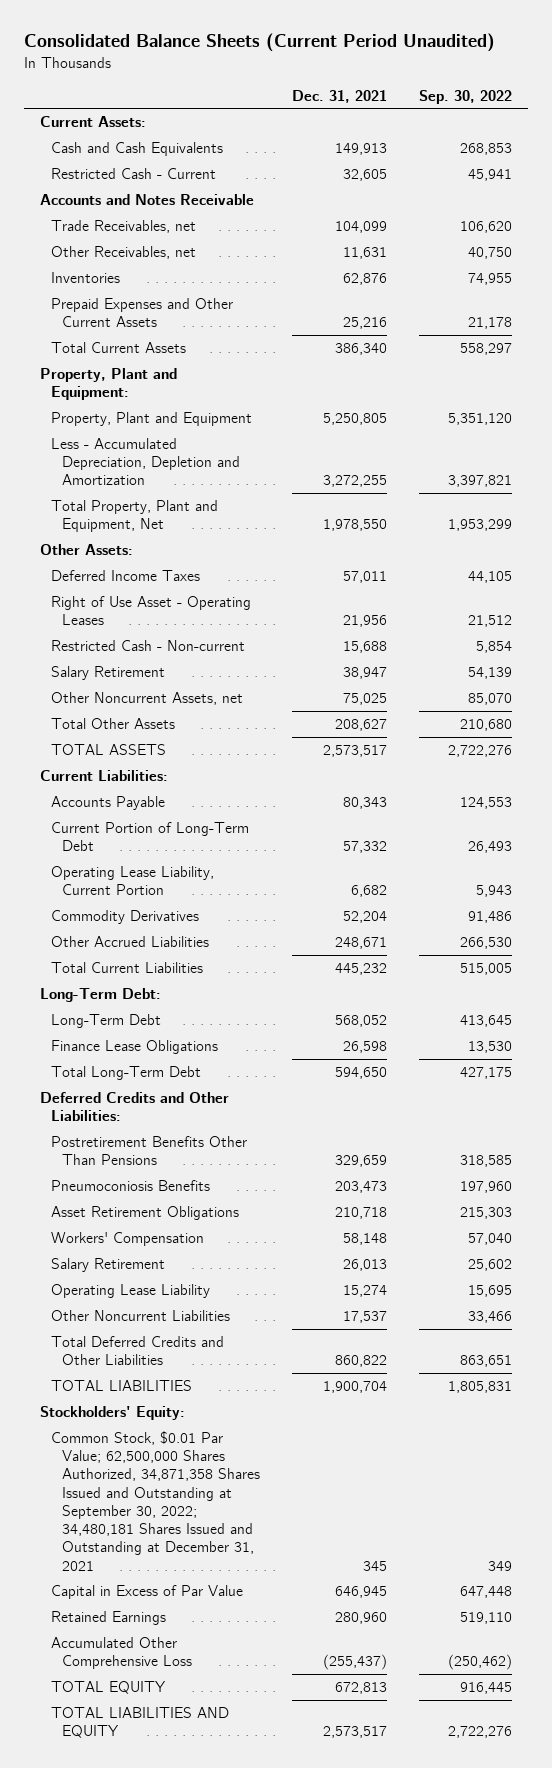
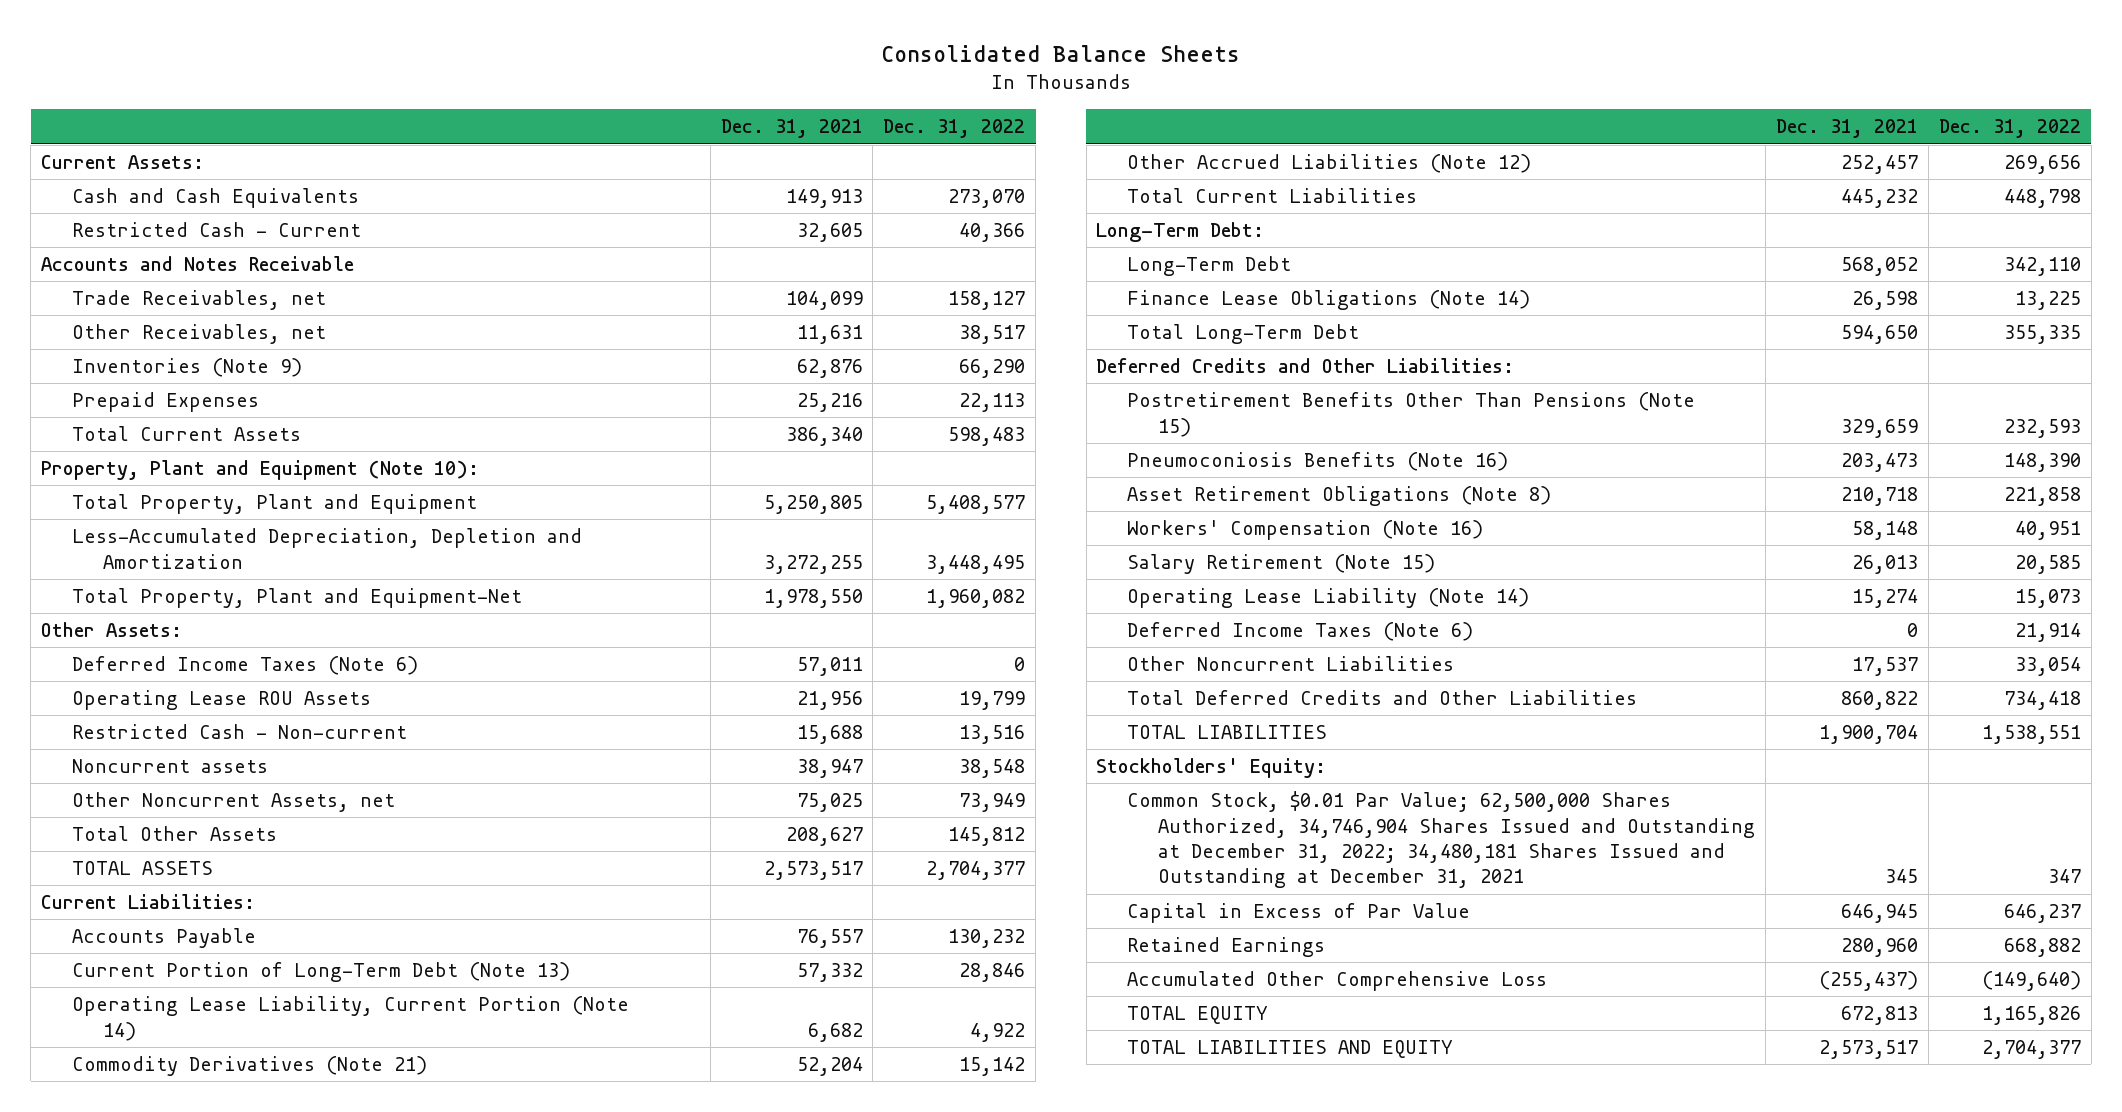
- Consolidated Balance Sheets (Current Period Unaudited)
+ Consolidated Balance Sheets
- | Dec. 31, 2021 | Sep. 30, 2022
+ | Dec. 31, 2021 | Dec. 31, 2022
- Inventories | 62,876 | 74,955
- Prepaid Expenses and Other Current Assets | 25,216 | 21,178
+ Inventories (Note 9) | 62,876 | 66,290
+ Prepaid Expenses | 25,216 | 22,113
- Property, Plant and Equipment:
- Property, Plant and Equipment | 5,250,805 | 5,351,120
- Less - Accumulated Depreciation, Depletion and Amortization | 3,272,255 | 3,397,821
- Total Property, Plant and Equipment, Net | 1,978,550 | 1,953,299
+ Property, Plant and Equipment (Note 10):
+ Total Property, Plant and Equipment | 5,250,805 | 5,408,577
+ Less-Accumulated Depreciation, Depletion and Amortization | 3,272,255 | 3,448,495
+ Total Property, Plant and Equipment-Net | 1,978,550 | 1,960,082
- Deferred Income Taxes | 57,011 | 44,105
- Right of Use Asset - Operating Leases | 21,956 | 21,512
+ Deferred Income Taxes (Note 6) | 57,011 | 0
+ Operating Lease ROU Assets | 21,956 | 19,799
- Salary Retirement | 38,947 | 54,139
+ Noncurrent assets | 38,947 | 38,548
- Accounts Payable | 80,343 | 124,553
- Current Portion of Long-Term Debt | 57,332 | 26,493
- Operating Lease Liability, Current Portion | 6,682 | 5,943
- Commodity Derivatives | 52,204 | 91,486
- Other Accrued Liabilities | 248,671 | 266,530
+ Accounts Payable | 76,557 | 130,232
+ Current Portion of Long-Term Debt (Note 13) | 57,332 | 28,846
+ Operating Lease Liability, Current Portion (Note 14) | 6,682 | 4,922
+ Commodity Derivatives (Note 21) | 52,204 | 15,142
+ Other Accrued Liabilities (Note 12) | 252,457 | 269,656
- Finance Lease Obligations | 26,598 | 13,530
+ Finance Lease Obligations (Note 14) | 26,598 | 13,225
- Postretirement Benefits Other Than Pensions | 329,659 | 318,585
- Pneumoconiosis Benefits | 203,473 | 197,960
- Asset Retirement Obligations | 210,718 | 215,303
- Workers' Compensation | 58,148 | 57,040
- Salary Retirement | 26,013 | 25,602
- Operating Lease Liability | 15,274 | 15,695
+ Postretirement Benefits Other Than Pensions (Note 15) | 329,659 | 232,593
+ Pneumoconiosis Benefits (Note 16) | 203,473 | 148,390
+ Asset Retirement Obligations (Note 8) | 210,718 | 221,858
+ Workers' Compensation (Note 16) | 58,148 | 40,951
+ Salary Retirement (Note 15) | 26,013 | 20,585
+ Operating Lease Liability (Note 14) | 15,274 | 15,073
+ Deferred Income Taxes (Note 6) | 0 | 21,914
- Common Stock, $0.01 Par Value; 62,500,000 Shares Authorized, 34,871,358 Shares Issued and Outstanding at September 30, 2022; 34,480,181 Shares Issued and Outstanding at December 31, 2021 | 345 | 349
+ Common Stock, $0.01 Par Value; 62,500,000 Shares Authorized, 34,746,904 Shares Issued and Outstanding at December 31, 2022; 34,480,181 Shares Issued and Outstanding at December 31, 2021 | 345 | 347

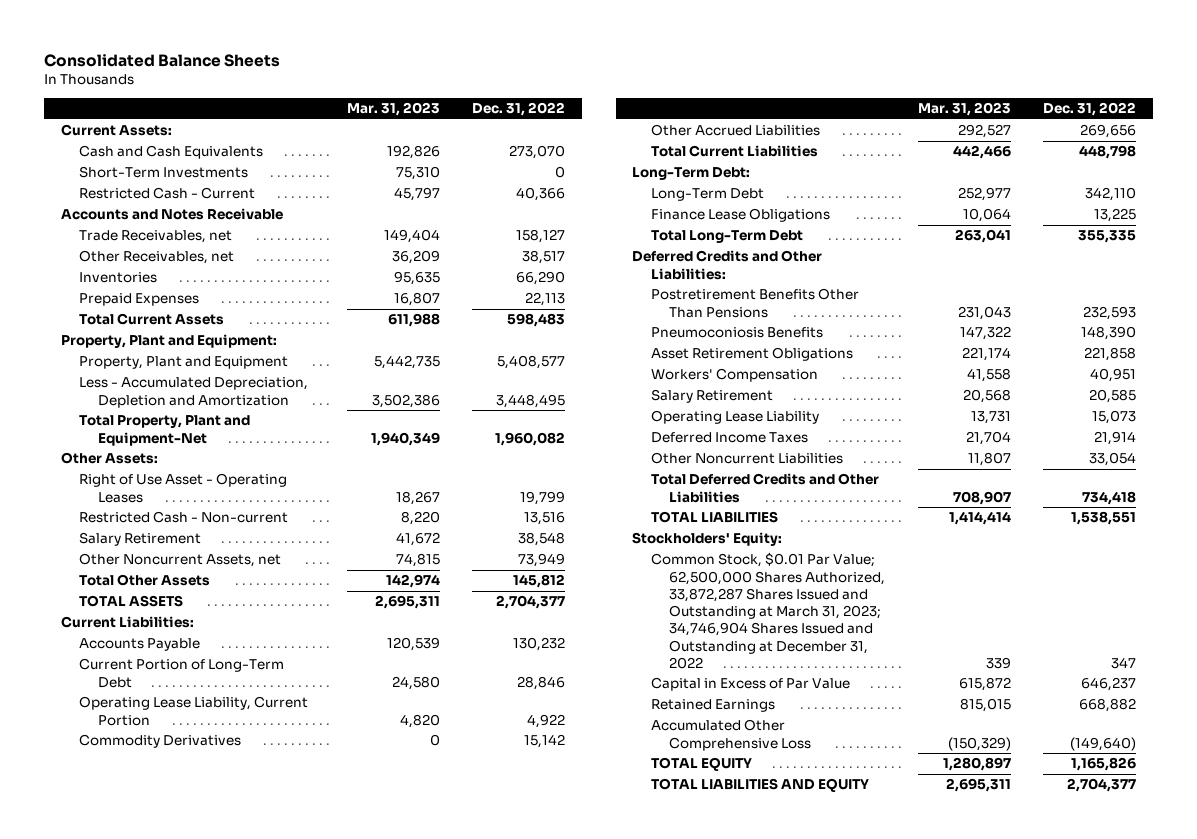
- | Dec. 31, 2021 | Dec. 31, 2022
+ | Mar. 31, 2023 | Dec. 31, 2022
+ Short-Term Investments | 75,310 | 0
- Inventories (Note 9) | 62,876 | 66,290
+ Inventories | 95,635 | 66,290
- Property, Plant and Equipment (Note 10):
- Total Property, Plant and Equipment | 5,250,805 | 5,408,577
- Less-Accumulated Depreciation, Depletion and Amortization | 3,272,255 | 3,448,495
+ Property, Plant and Equipment:
+ Property, Plant and Equipment | 5,442,735 | 5,408,577
+ Less - Accumulated Depreciation, Depletion and Amortization | 3,502,386 | 3,448,495
- Deferred Income Taxes (Note 6) | 57,011 | 0
- Operating Lease ROU Assets | 21,956 | 19,799
+ Right of Use Asset - Operating Leases | 18,267 | 19,799
- Noncurrent assets | 38,947 | 38,548
+ Salary Retirement | 41,672 | 38,548
- Current Portion of Long-Term Debt (Note 13) | 57,332 | 28,846
- Operating Lease Liability, Current Portion (Note 14) | 6,682 | 4,922
- Commodity Derivatives (Note 21) | 52,204 | 15,142
- Other Accrued Liabilities (Note 12) | 252,457 | 269,656
+ Current Portion of Long-Term Debt | 24,580 | 28,846
+ Operating Lease Liability, Current Portion | 4,820 | 4,922
+ Commodity Derivatives | 0 | 15,142
+ Other Accrued Liabilities | 292,527 | 269,656
- Finance Lease Obligations (Note 14) | 26,598 | 13,225
+ Finance Lease Obligations | 10,064 | 13,225
- Postretirement Benefits Other Than Pensions (Note 15) | 329,659 | 232,593
- Pneumoconiosis Benefits (Note 16) | 203,473 | 148,390
- Asset Retirement Obligations (Note 8) | 210,718 | 221,858
- Workers' Compensation (Note 16) | 58,148 | 40,951
- Salary Retirement (Note 15) | 26,013 | 20,585
- Operating Lease Liability (Note 14) | 15,274 | 15,073
- Deferred Income Taxes (Note 6) | 0 | 21,914
+ Postretirement Benefits Other Than Pensions | 231,043 | 232,593
+ Pneumoconiosis Benefits | 147,322 | 148,390
+ Asset Retirement Obligations | 221,174 | 221,858
+ Workers' Compensation | 41,558 | 40,951
+ Salary Retirement | 20,568 | 20,585
+ Operating Lease Liability | 13,731 | 15,073
+ Deferred Income Taxes | 21,704 | 21,914
- Common Stock, $0.01 Par Value; 62,500,000 Shares Authorized, 34,746,904 Shares Issued and Outstanding at December 31, 2022; 34,480,181 Shares Issued and Outstanding at December 31, 2021 | 345 | 347
+ Common Stock, $0.01 Par Value; 62,500,000 Shares Authorized, 33,872,287 Shares Issued and Outstanding at March 31, 2023; 34,746,904 Shares Issued and Outstanding at December 31, 2022 | 339 | 347

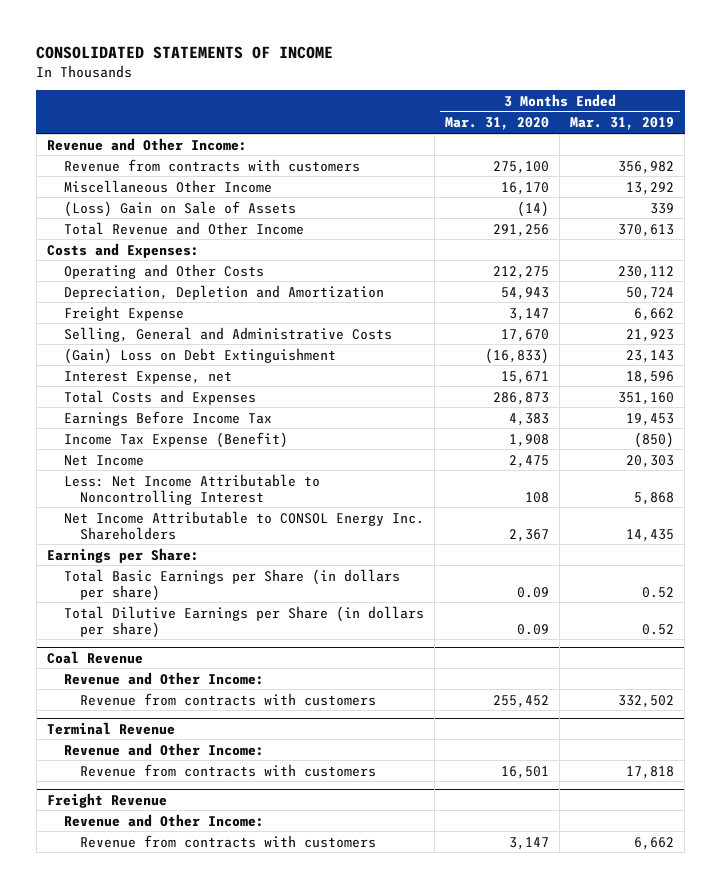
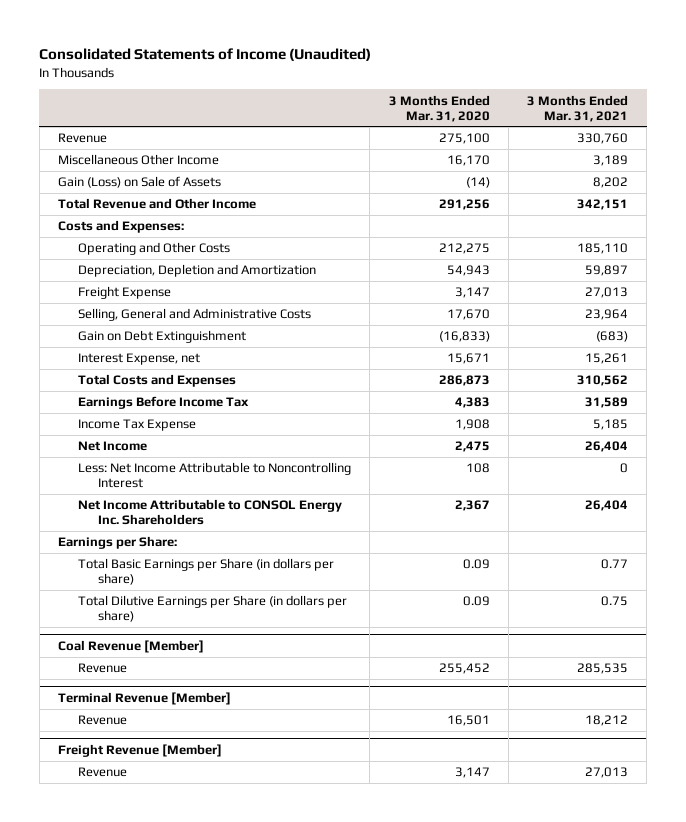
- CONSOLIDATED STATEMENTS OF INCOME
+ Consolidated Statements of Income (Unaudited)
- | 3 Months Ended Mar. 31, 2020 | 3 Months Ended Mar. 31, 2019
+ | 3 Months Ended Mar. 31, 2020 | 3 Months Ended Mar. 31, 2021
- Revenue and Other Income:
- Revenue from contracts with customers | 275,100 | 356,982
+ Revenue | 275,100 | 330,760
- (Loss) Gain on Sale of Assets | (14) | 339
+ Gain (Loss) on Sale of Assets | (14) | 8,202
- (Gain) Loss on Debt Extinguishment | (16,833) | 23,143
+ Gain on Debt Extinguishment | (16,833) | (683)
- Income Tax Expense (Benefit) | 1,908 | (850)
+ Income Tax Expense | 1,908 | 5,185
- Coal Revenue
- Revenue and Other Income:
- Revenue from contracts with customers | 255,452 | 332,502
- Terminal Revenue
- Revenue and Other Income:
- Revenue from contracts with customers | 16,501 | 17,818
- Freight Revenue
- Revenue and Other Income:
- Revenue from contracts with customers | 3,147 | 6,662
+ Coal Revenue [Member]
+ Revenue | 255,452 | 285,535
+ Terminal Revenue [Member]
+ Revenue | 16,501 | 18,212
+ Freight Revenue [Member]
+ Revenue | 3,147 | 27,013

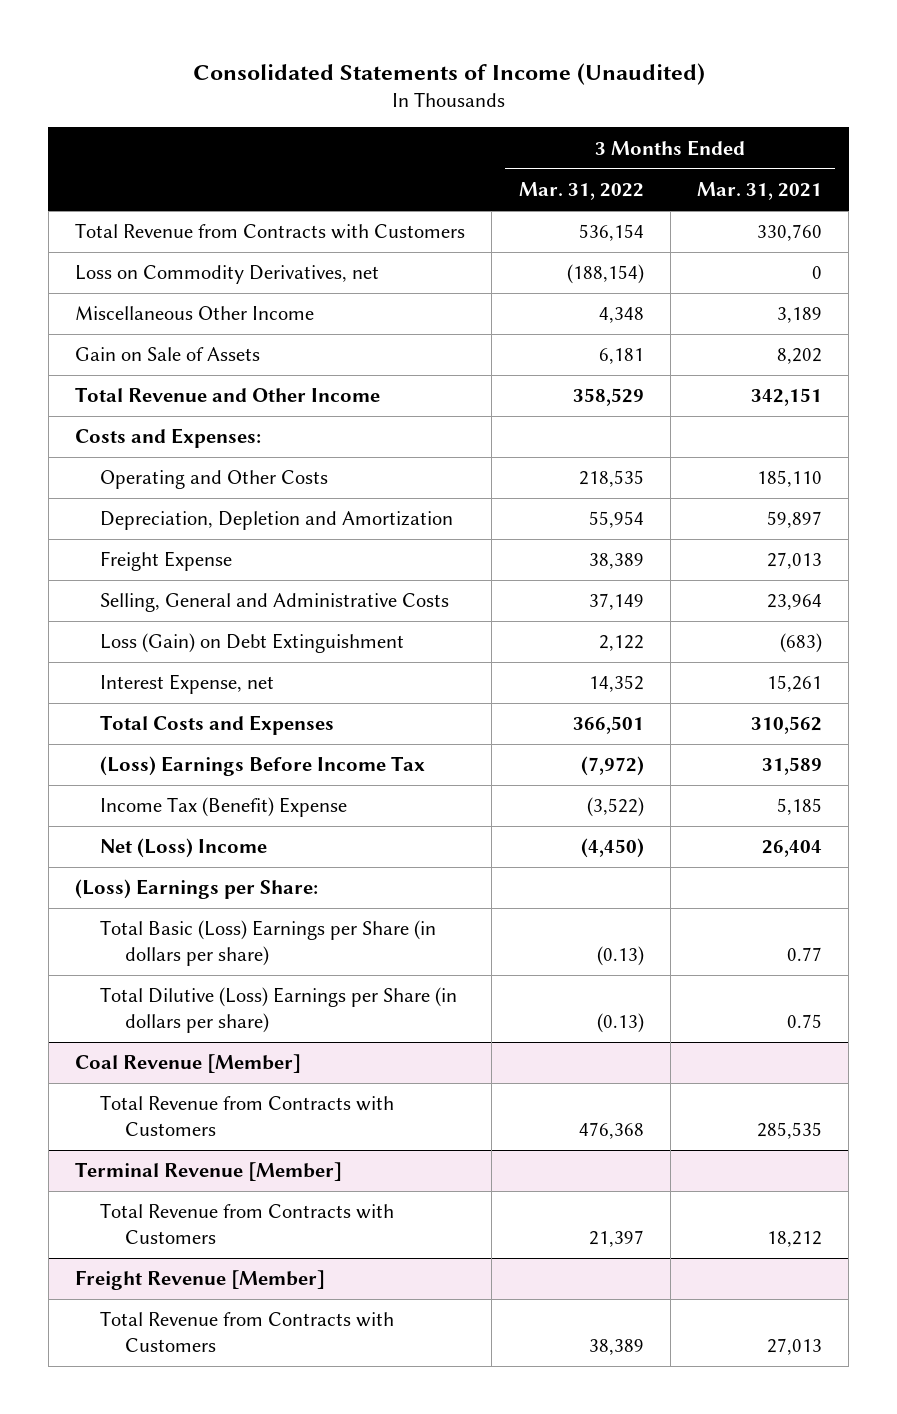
- | 3 Months Ended Mar. 31, 2020 | 3 Months Ended Mar. 31, 2021
+ | 3 Months Ended Mar. 31, 2022 | 3 Months Ended Mar. 31, 2021
- Revenue | 275,100 | 330,760
+ Total Revenue from Contracts with Customers | 536,154 | 330,760
+ Loss on Commodity Derivatives, net | (188,154) | 0
- Gain (Loss) on Sale of Assets | (14) | 8,202
+ Gain on Sale of Assets | 6,181 | 8,202
- Gain on Debt Extinguishment | (16,833) | (683)
+ Loss (Gain) on Debt Extinguishment | 2,122 | (683)
- Earnings Before Income Tax | 4,383 | 31,589
- Income Tax Expense | 1,908 | 5,185
- Net Income | 2,475 | 26,404
- Less: Net Income Attributable to Noncontrolling Interest | 108 | 0
- Net Income Attributable to CONSOL Energy Inc. Shareholders | 2,367 | 26,404
- Earnings per Share:
- Total Basic Earnings per Share (in dollars per share) | 0.09 | 0.77
- Total Dilutive Earnings per Share (in dollars per share) | 0.09 | 0.75
+ (Loss) Earnings Before Income Tax | (7,972) | 31,589
+ Income Tax (Benefit) Expense | (3,522) | 5,185
+ Net (Loss) Income | (4,450) | 26,404
+ (Loss) Earnings per Share:
+ Total Basic (Loss) Earnings per Share (in dollars per share) | (0.13) | 0.77
+ Total Dilutive (Loss) Earnings per Share (in dollars per share) | (0.13) | 0.75
@ Coal Revenue [Member]
- Revenue | 255,452 | 285,535
+ Total Revenue from Contracts with Customers | 476,368 | 285,535
@ Terminal Revenue [Member]
- Revenue | 16,501 | 18,212
+ Total Revenue from Contracts with Customers | 21,397 | 18,212
@ Freight Revenue [Member]
- Revenue | 3,147 | 27,013
+ Total Revenue from Contracts with Customers | 38,389 | 27,013

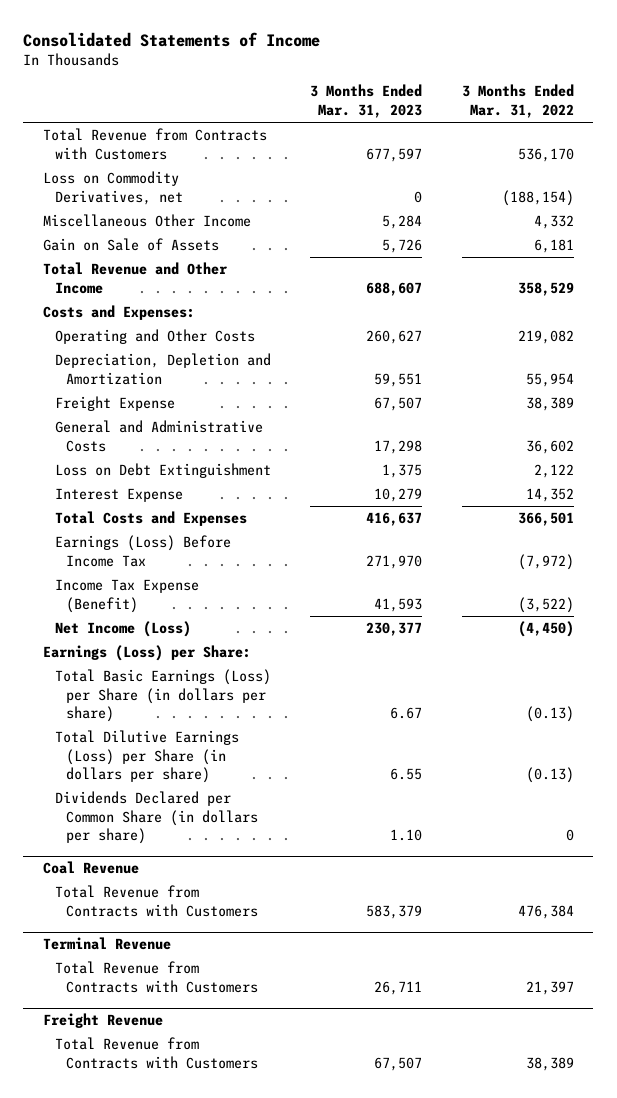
- Consolidated Statements of Income (Unaudited)
+ Consolidated Statements of Income
- | 3 Months Ended Mar. 31, 2022 | 3 Months Ended Mar. 31, 2021
+ | 3 Months Ended Mar. 31, 2023 | 3 Months Ended Mar. 31, 2022
- Total Revenue from Contracts with Customers | 536,154 | 330,760
+ Total Revenue from Contracts with Customers | 677,597 | 536,170
- Miscellaneous Other Income | 4,348 | 3,189
+ Miscellaneous Other Income | 5,284 | 4,332
- Operating and Other Costs | 218,535 | 185,110
+ Operating and Other Costs | 260,627 | 219,082
- Selling, General and Administrative Costs | 37,149 | 23,964
- Loss (Gain) on Debt Extinguishment | 2,122 | (683)
- Interest Expense, net | 14,352 | 15,261
+ General and Administrative Costs | 17,298 | 36,602
+ Loss on Debt Extinguishment | 1,375 | 2,122
+ Interest Expense | 10,279 | 14,352
- (Loss) Earnings Before Income Tax | (7,972) | 31,589
- Income Tax (Benefit) Expense | (3,522) | 5,185
- Net (Loss) Income | (4,450) | 26,404
- (Loss) Earnings per Share:
- Total Basic (Loss) Earnings per Share (in dollars per share) | (0.13) | 0.77
- Total Dilutive (Loss) Earnings per Share (in dollars per share) | (0.13) | 0.75
- Coal Revenue [Member]
- Total Revenue from Contracts with Customers | 476,368 | 285,535
- Terminal Revenue [Member]
+ Earnings (Loss) Before Income Tax | 271,970 | (7,972)
+ Income Tax Expense (Benefit) | 41,593 | (3,522)
+ Net Income (Loss) | 230,377 | (4,450)
+ Earnings (Loss) per Share:
+ Total Basic Earnings (Loss) per Share (in dollars per share) | 6.67 | (0.13)
+ Total Dilutive Earnings (Loss) per Share (in dollars per share) | 6.55 | (0.13)
+ Dividends Declared per Common Share (in dollars per share) | 1.10 | 0
+ Coal Revenue
+ Total Revenue from Contracts with Customers | 583,379 | 476,384
+ Terminal Revenue
- Freight Revenue [Member]
+ Freight Revenue

